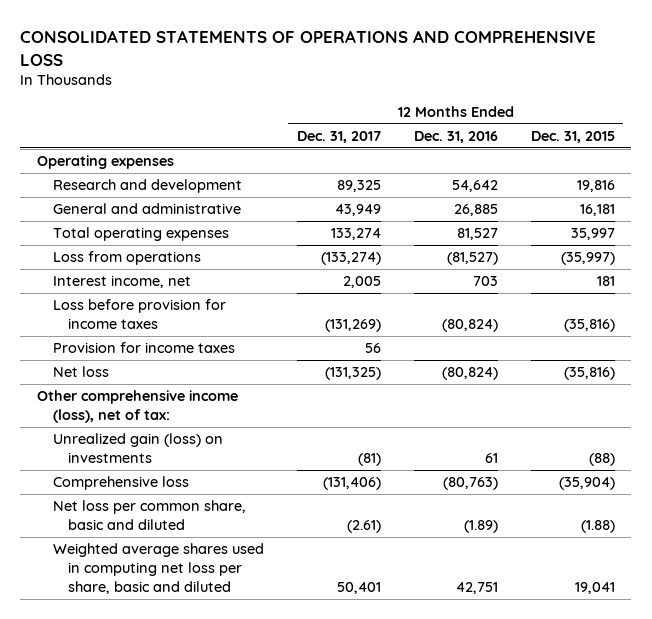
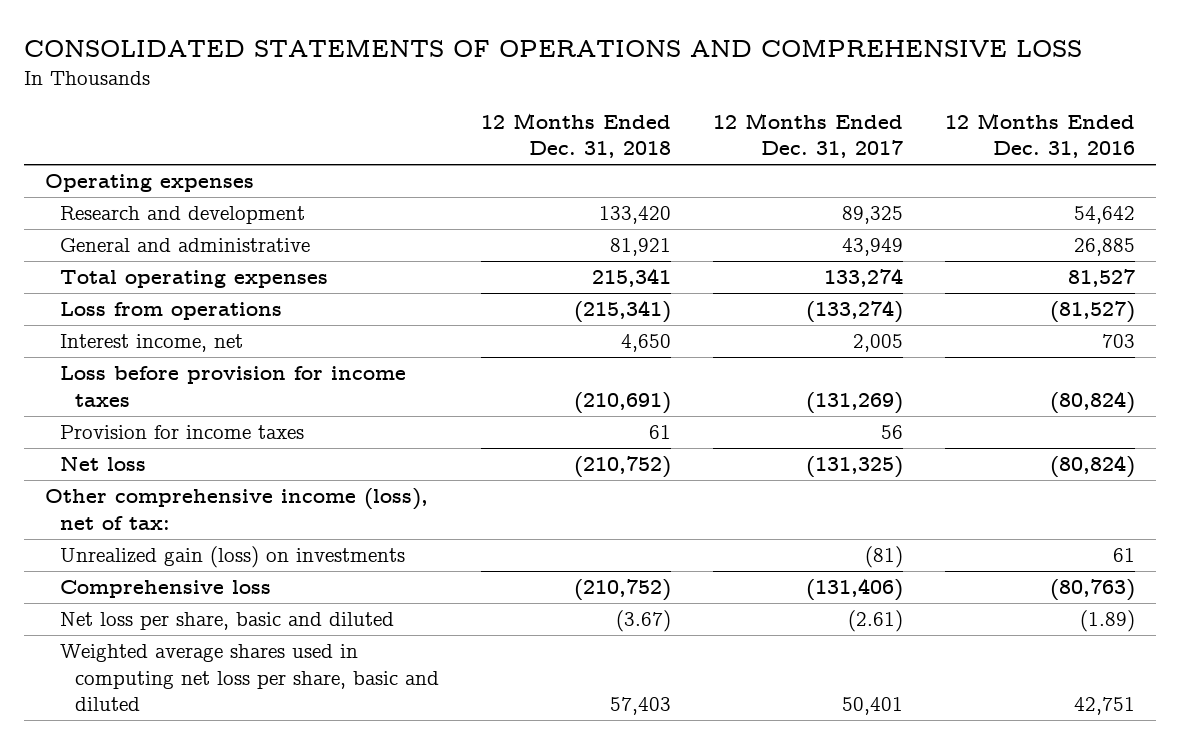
- | 12 Months Ended Dec. 31, 2017 | 12 Months Ended Dec. 31, 2016 | 12 Months Ended Dec. 31, 2015
+ | 12 Months Ended Dec. 31, 2018 | 12 Months Ended Dec. 31, 2017 | 12 Months Ended Dec. 31, 2016
- Net loss per common share, basic and diluted | (2.61) | (1.89) | (1.88)
+ Net loss per share, basic and diluted | (3.67) | (2.61) | (1.89)

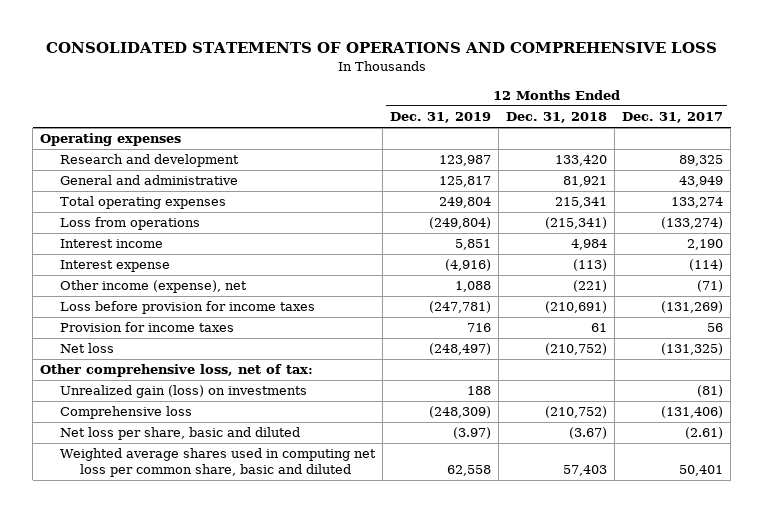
- | 12 Months Ended Dec. 31, 2018 | 12 Months Ended Dec. 31, 2017 | 12 Months Ended Dec. 31, 2016
+ | 12 Months Ended Dec. 31, 2019 | 12 Months Ended Dec. 31, 2018 | 12 Months Ended Dec. 31, 2017
- Interest income, net | 4,650 | 2,005 | 703
+ Interest income | 5,851 | 4,984 | 2,190
+ Interest expense | (4,916) | (113) | (114)
+ Other income (expense), net | 1,088 | (221) | (71)
- Other comprehensive income (loss), net of tax:
+ Other comprehensive loss, net of tax:
- Weighted average shares used in computing net loss per share, basic and diluted | 57,403 | 50,401 | 42,751
+ Weighted average shares used in computing net loss per common share, basic and diluted | 62,558 | 57,403 | 50,401

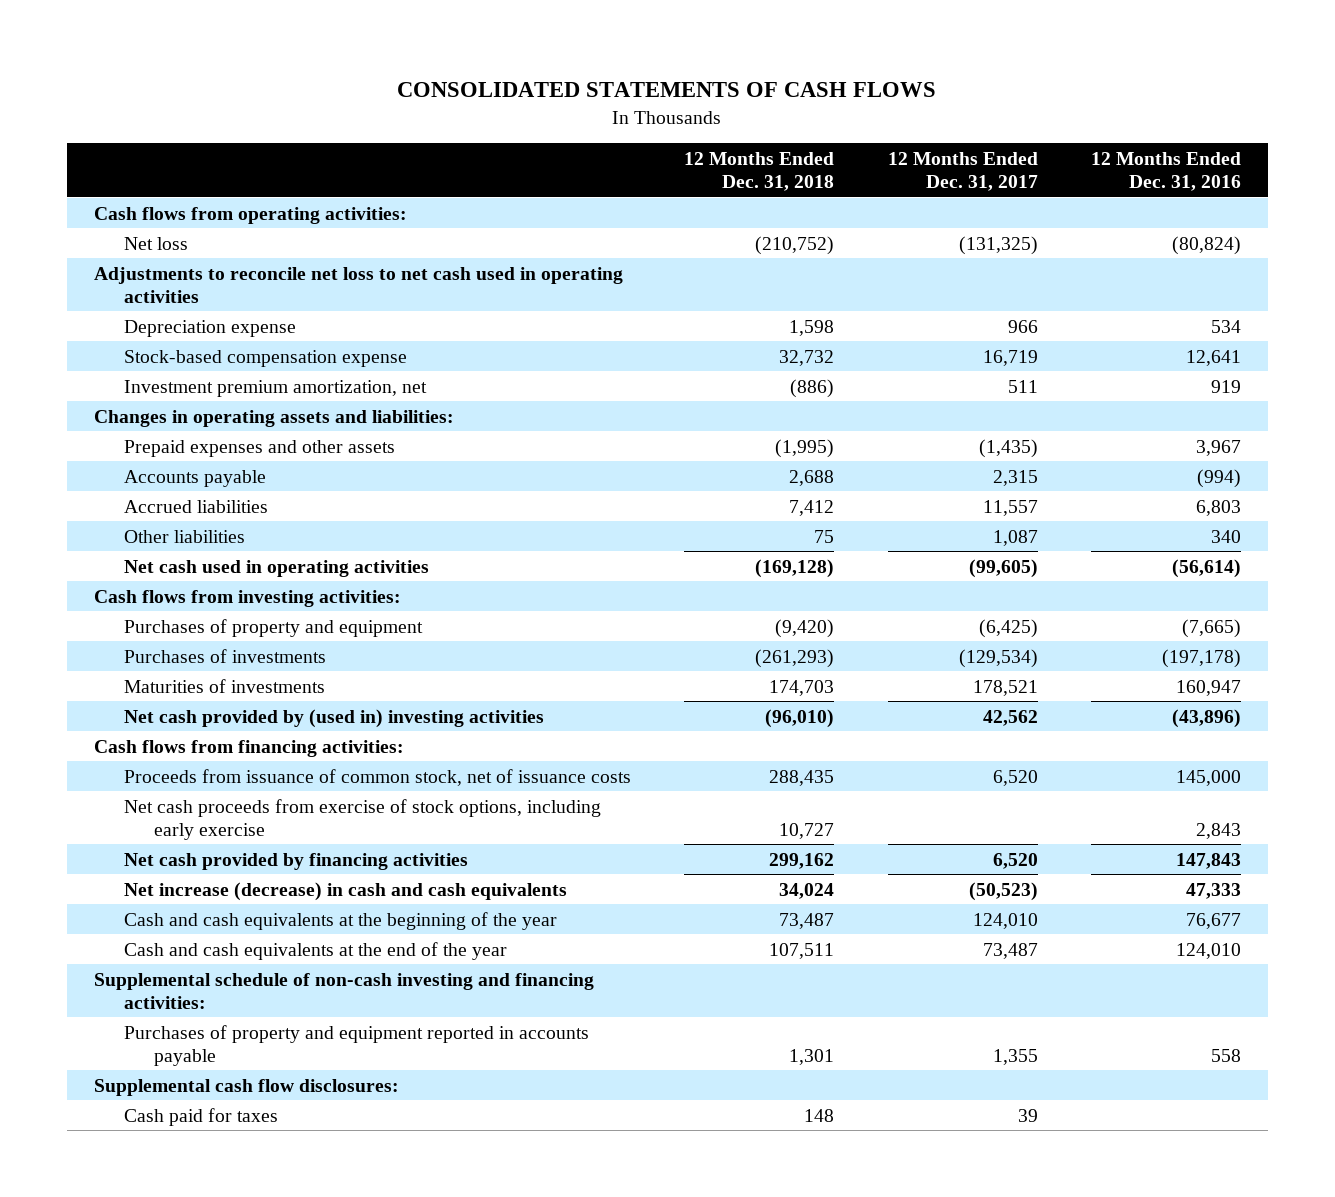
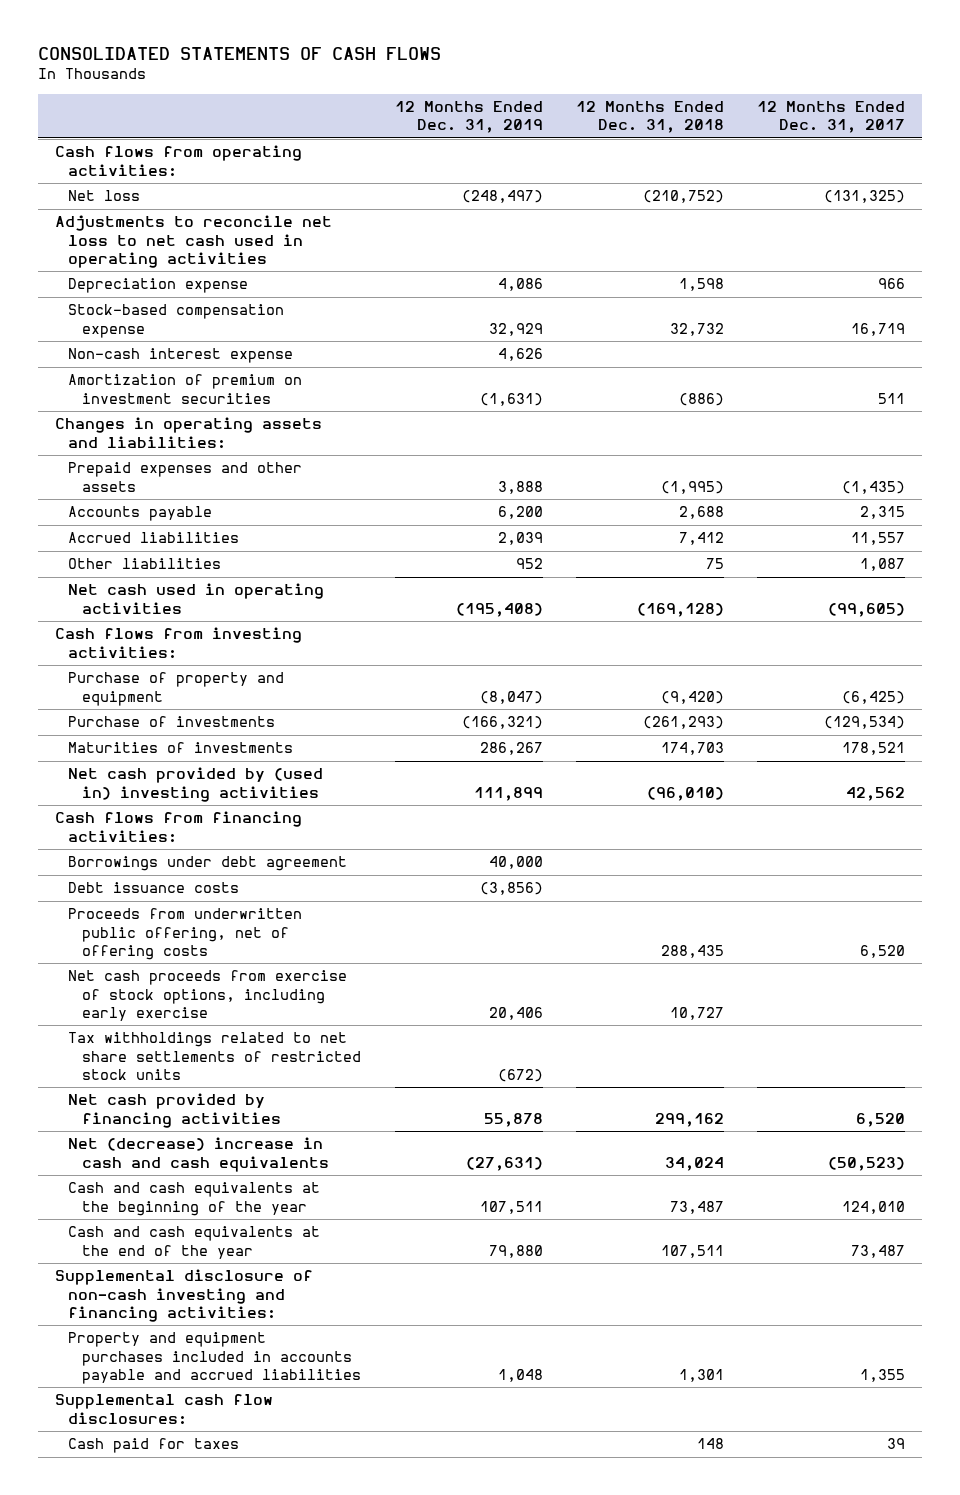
- | 12 Months Ended Dec. 31, 2018 | 12 Months Ended Dec. 31, 2017 | 12 Months Ended Dec. 31, 2016
+ | 12 Months Ended Dec. 31, 2019 | 12 Months Ended Dec. 31, 2018 | 12 Months Ended Dec. 31, 2017
- Investment premium amortization, net | (886) | 511 | 919
+ Non-cash interest expense | 4,626 | |
+ Amortization of premium on investment securities | (1,631) | (886) | 511
- Purchases of property and equipment | (9,420) | (6,425) | (7,665)
- Purchases of investments | (261,293) | (129,534) | (197,178)
+ Purchase of property and equipment | (8,047) | (9,420) | (6,425)
+ Purchase of investments | (166,321) | (261,293) | (129,534)
- Proceeds from issuance of common stock, net of issuance costs | 288,435 | 6,520 | 145,000
+ Borrowings under debt agreement | 40,000 | |
+ Debt issuance costs | (3,856) | |
+ Proceeds from underwritten public offering, net of offering costs | | 288,435 | 6,520
+ Tax withholdings related to net share settlements of restricted stock units | (672) | |
- Net increase (decrease) in cash and cash equivalents | 34,024 | (50,523) | 47,333
+ Net (decrease) increase in cash and cash equivalents | (27,631) | 34,024 | (50,523)
- Supplemental schedule of non-cash investing and financing activities:
- Purchases of property and equipment reported in accounts payable | 1,301 | 1,355 | 558
+ Supplemental disclosure of non-cash investing and financing activities:
+ Property and equipment purchases included in accounts payable and accrued liabilities | 1,048 | 1,301 | 1,355

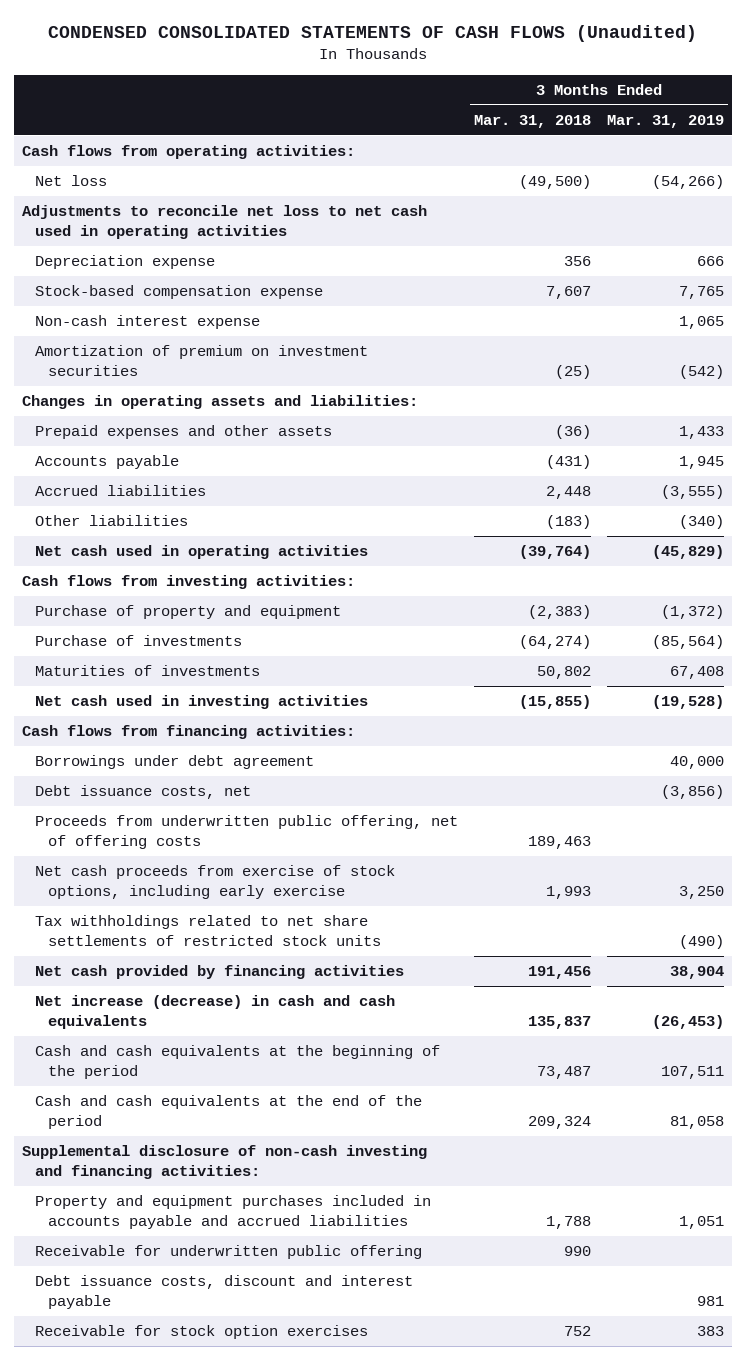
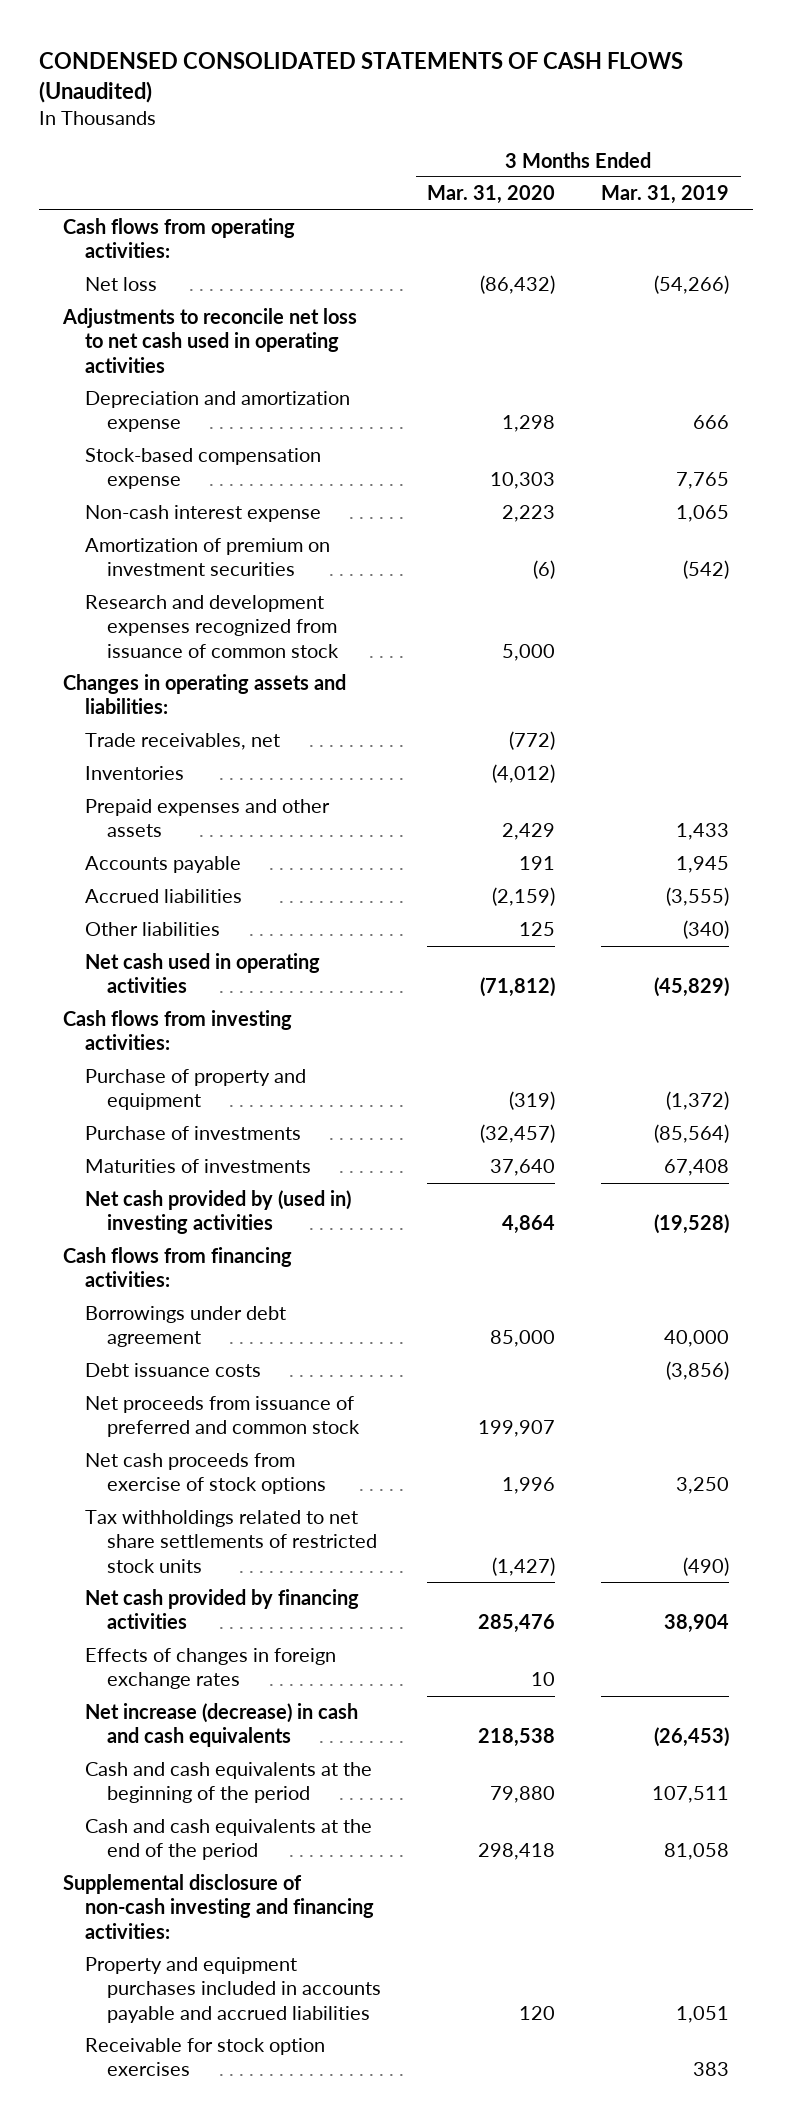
- | 3 Months Ended Mar. 31, 2018 | 3 Months Ended Mar. 31, 2019
+ | 3 Months Ended Mar. 31, 2020 | 3 Months Ended Mar. 31, 2019
- Depreciation expense | 356 | 666
+ Depreciation and amortization expense | 1,298 | 666
+ Research and development expenses recognized from issuance of common stock | 5,000 |
+ Trade receivables, net | (772) |
+ Inventories | (4,012) |
- Net cash used in investing activities | (15,855) | (19,528)
+ Net cash provided by (used in) investing activities | 4,864 | (19,528)
- Debt issuance costs, net | | (3,856)
- Proceeds from underwritten public offering, net of offering costs | 189,463 |
- Net cash proceeds from exercise of stock options, including early exercise | 1,993 | 3,250
+ Debt issuance costs | | (3,856)
+ Net proceeds from issuance of preferred and common stock | 199,907 |
+ Net cash proceeds from exercise of stock options | 1,996 | 3,250
+ Effects of changes in foreign exchange rates | 10 |
- Receivable for underwritten public offering | 990 |
- Debt issuance costs, discount and interest payable | | 981

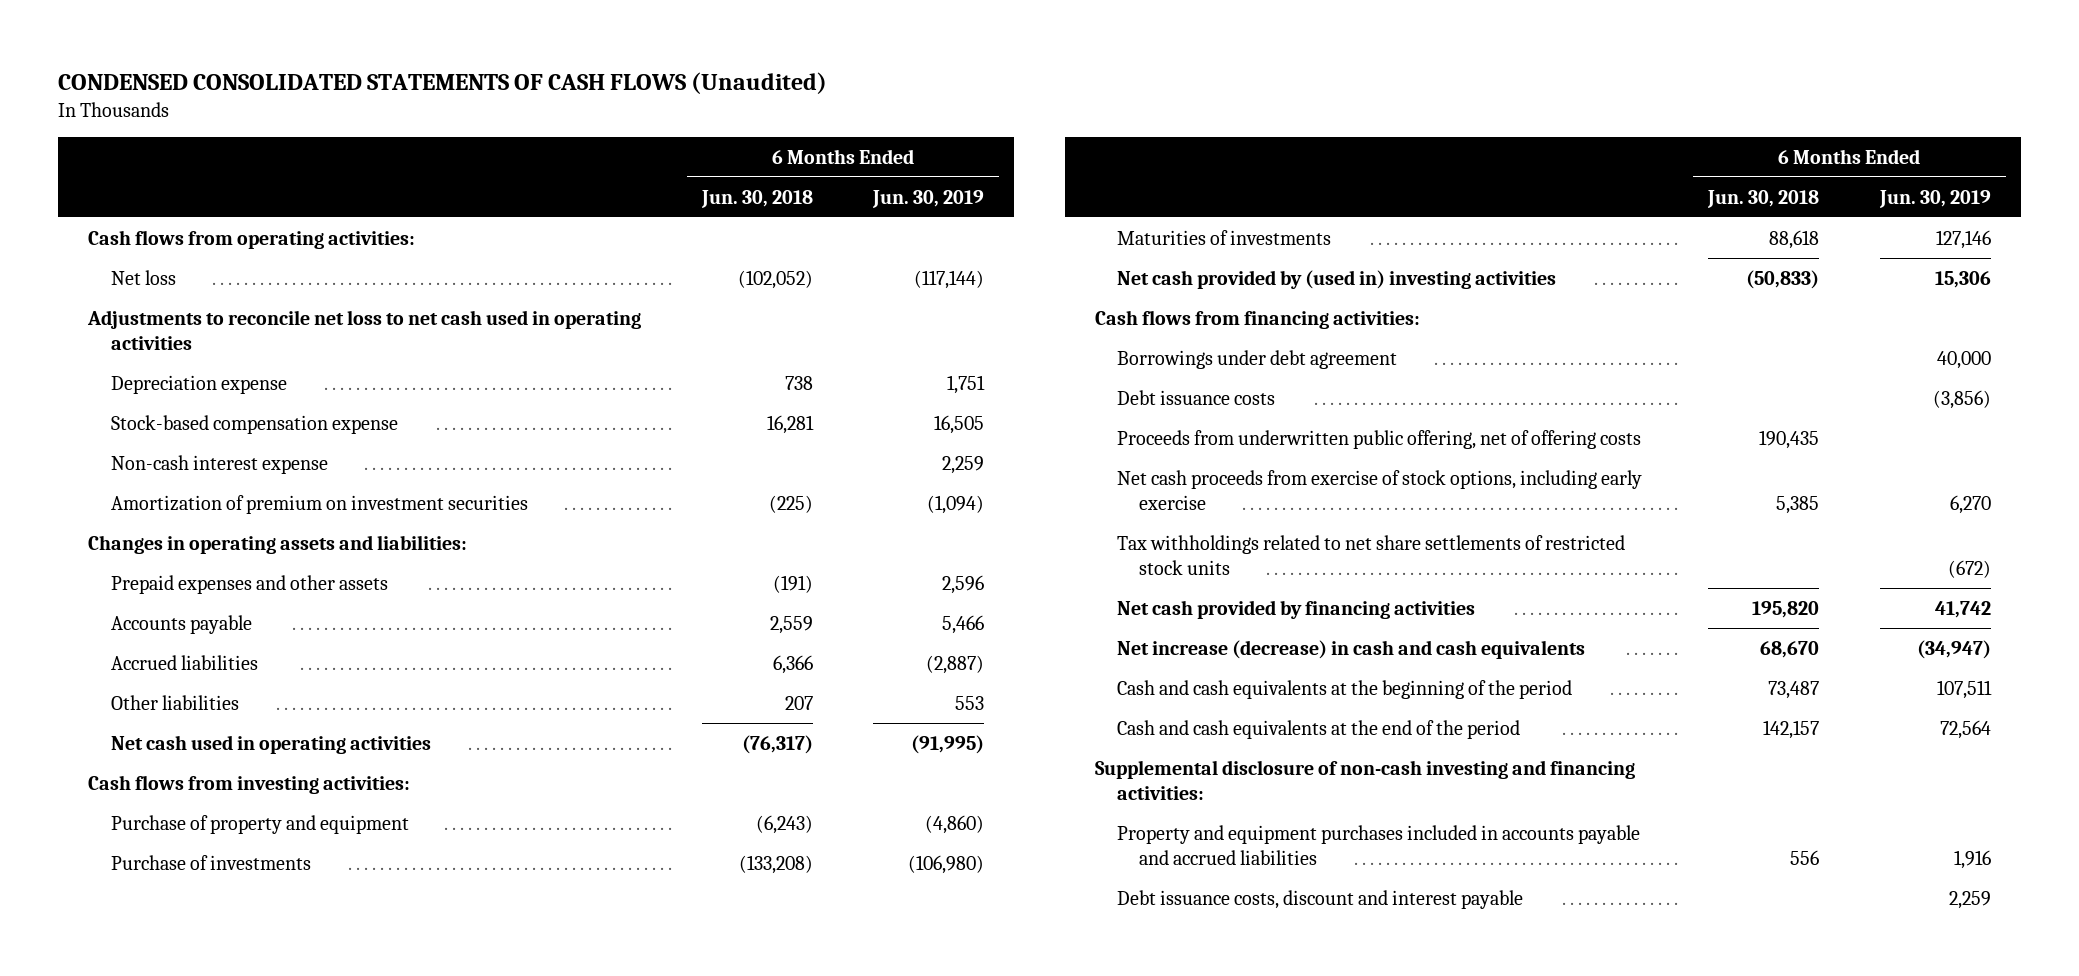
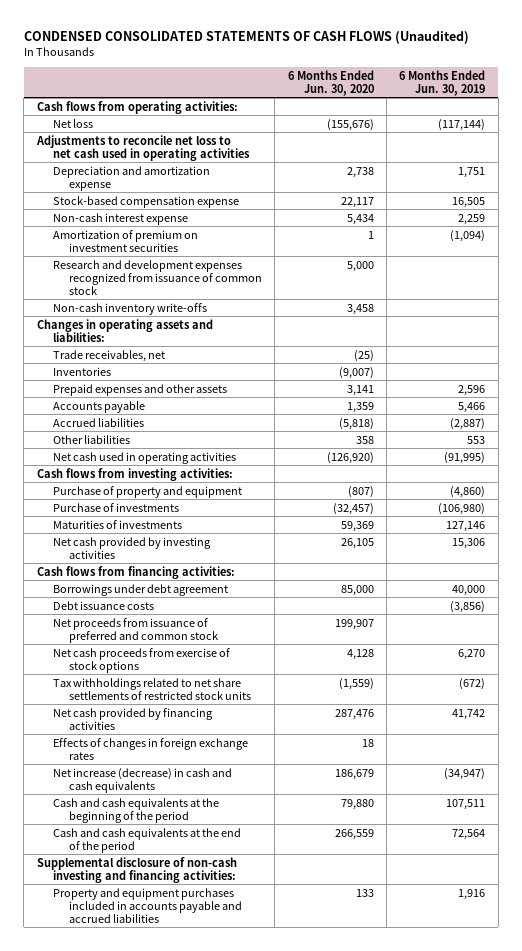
- | 6 Months Ended Jun. 30, 2018 | 6 Months Ended Jun. 30, 2019
+ | 6 Months Ended Jun. 30, 2020 | 6 Months Ended Jun. 30, 2019
- Depreciation expense | 738 | 1,751
+ Depreciation and amortization expense | 2,738 | 1,751
+ Research and development expenses recognized from issuance of common stock | 5,000 |
+ Non-cash inventory write-offs | 3,458 |
+ Trade receivables, net | (25) |
+ Inventories | (9,007) |
- Net cash provided by (used in) investing activities | (50,833) | 15,306
+ Net cash provided by investing activities | 26,105 | 15,306
- Proceeds from underwritten public offering, net of offering costs | 190,435 |
- Net cash proceeds from exercise of stock options, including early exercise | 5,385 | 6,270
+ Net proceeds from issuance of preferred and common stock | 199,907 |
+ Net cash proceeds from exercise of stock options | 4,128 | 6,270
+ Effects of changes in foreign exchange rates | 18 |
- Debt issuance costs, discount and interest payable | | 2,259

